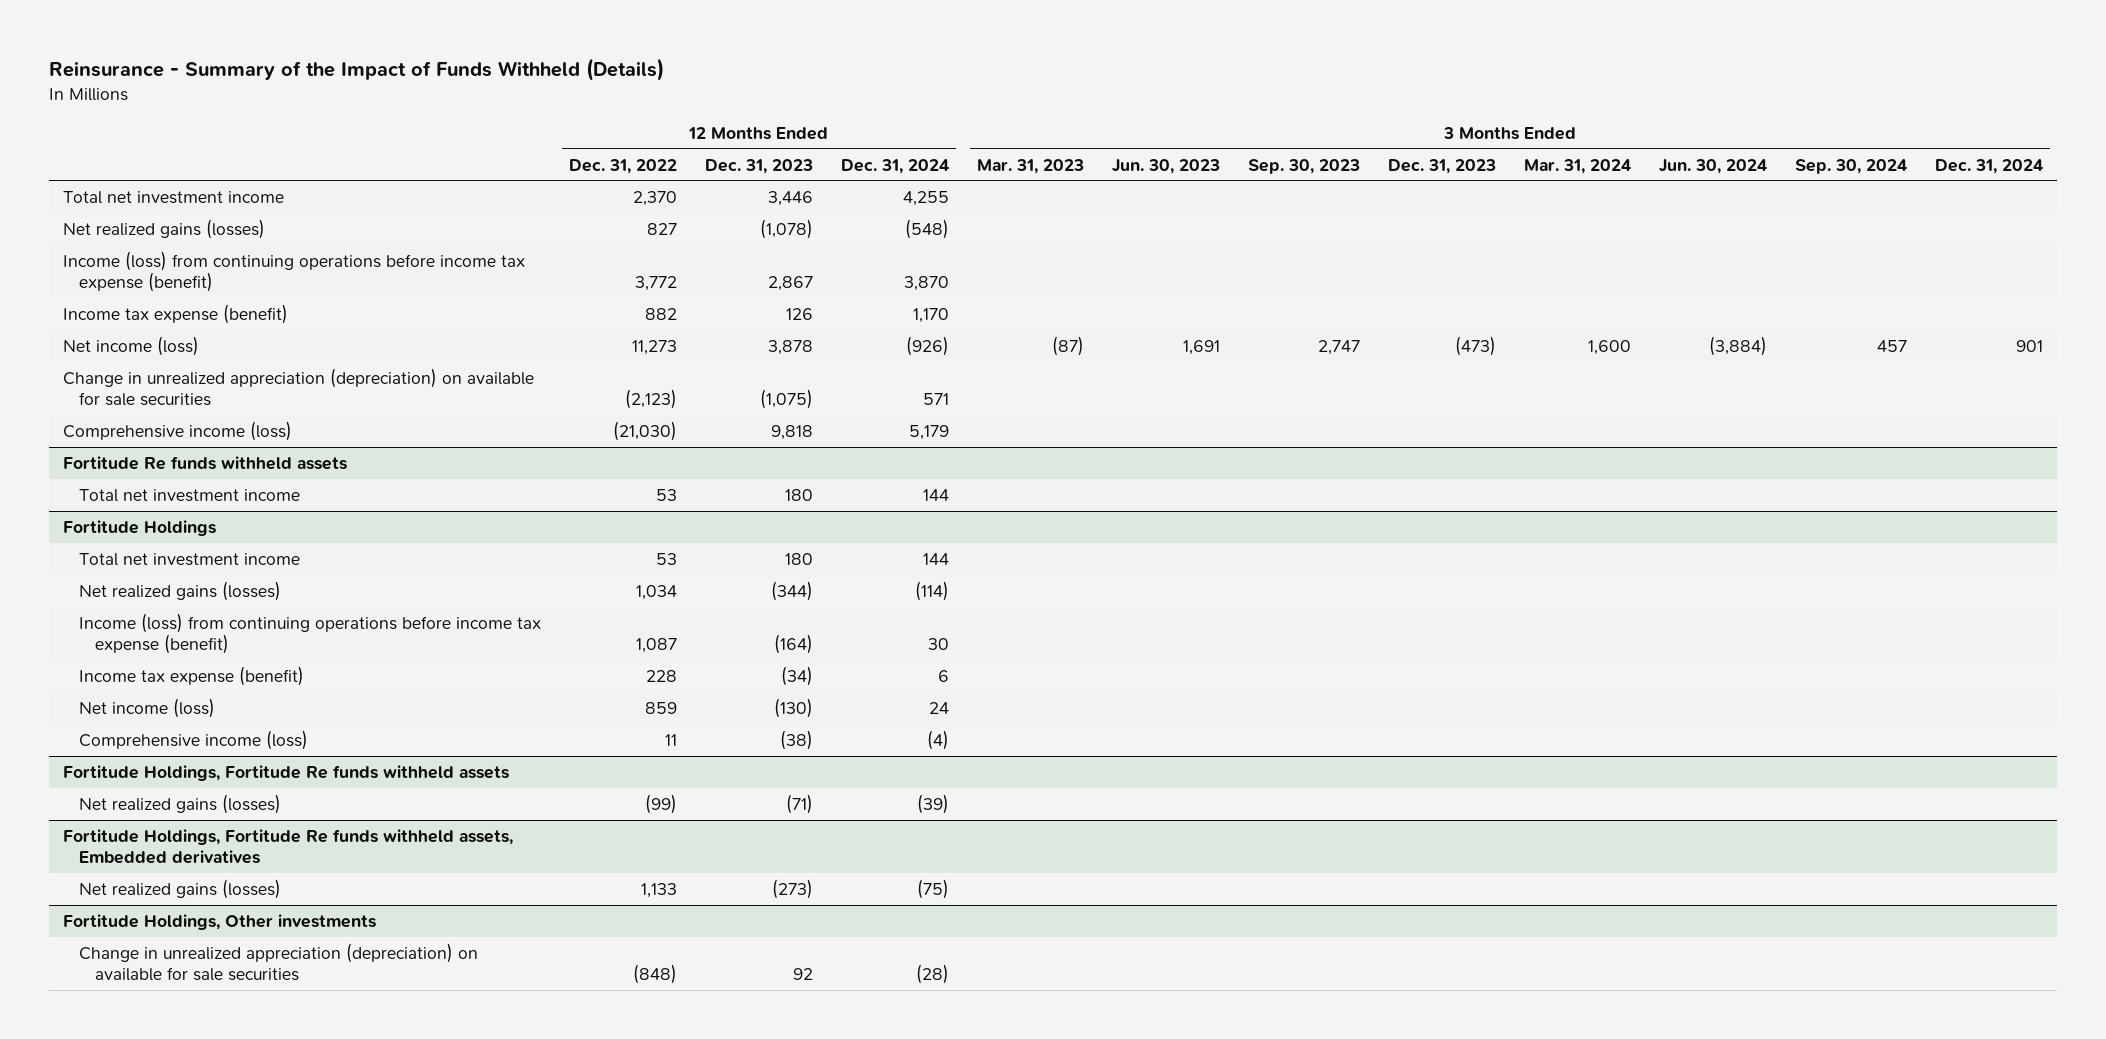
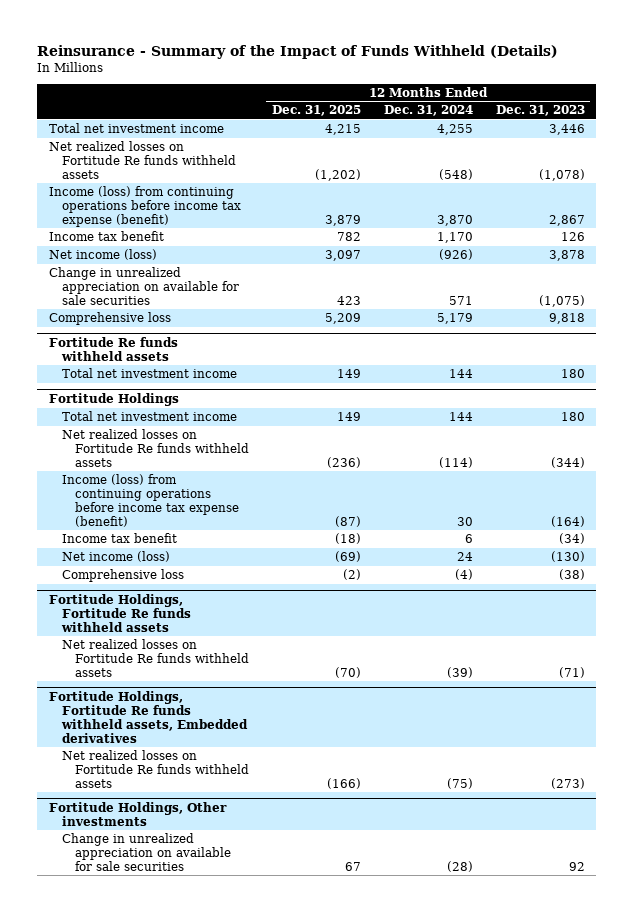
- | 12 Months Ended Dec. 31, 2022 | 12 Months Ended Dec. 31, 2023 | 12 Months Ended Dec. 31, 2024 | 3 Months Ended Mar. 31, 2023 | 3 Months Ended Jun. 30, 2023 | 3 Months Ended Sep. 30, 2023 | 3 Months Ended Dec. 31, 2023 | 3 Months Ended Mar. 31, 2024 | 3 Months Ended Jun. 30, 2024 | 3 Months Ended Sep. 30, 2024 | 3 Months Ended Dec. 31, 2024
+ | 12 Months Ended Dec. 31, 2025 | 12 Months Ended Dec. 31, 2024 | 12 Months Ended Dec. 31, 2023
- Net realized gains (losses) | 827 | (1,078) | (548) | | | | | | | |
+ Net realized losses on Fortitude Re funds withheld assets | (1,202) | (548) | (1,078)
- Income tax expense (benefit) | 882 | 126 | 1,170 | | | | | | | |
+ Income tax benefit | 782 | 1,170 | 126
- Change in unrealized appreciation (depreciation) on available for sale securities | (2,123) | (1,075) | 571 | | | | | | | |
- Comprehensive income (loss) | (21,030) | 9,818 | 5,179 | | | | | | | |
+ Change in unrealized appreciation on available for sale securities | 423 | 571 | (1,075)
+ Comprehensive loss | 5,209 | 5,179 | 9,818
@ Fortitude Holdings
- Net realized gains (losses) | 1,034 | (344) | (114) | | | | | | | |
+ Net realized losses on Fortitude Re funds withheld assets | (236) | (114) | (344)
- Income tax expense (benefit) | 228 | (34) | 6 | | | | | | | |
+ Income tax benefit | (18) | 6 | (34)
- Comprehensive income (loss) | 11 | (38) | (4) | | | | | | | |
+ Comprehensive loss | (2) | (4) | (38)
@ Fortitude Holdings, Fortitude Re funds withheld assets
- Net realized gains (losses) | (99) | (71) | (39) | | | | | | | |
+ Net realized losses on Fortitude Re funds withheld assets | (70) | (39) | (71)
@ Fortitude Holdings, Fortitude Re funds withheld assets, Embedded derivatives
- Net realized gains (losses) | 1,133 | (273) | (75) | | | | | | | |
+ Net realized losses on Fortitude Re funds withheld assets | (166) | (75) | (273)
@ Fortitude Holdings, Other investments
- Change in unrealized appreciation (depreciation) on available for sale securities | (848) | 92 | (28) | | | | | | | |
+ Change in unrealized appreciation on available for sale securities | 67 | (28) | 92

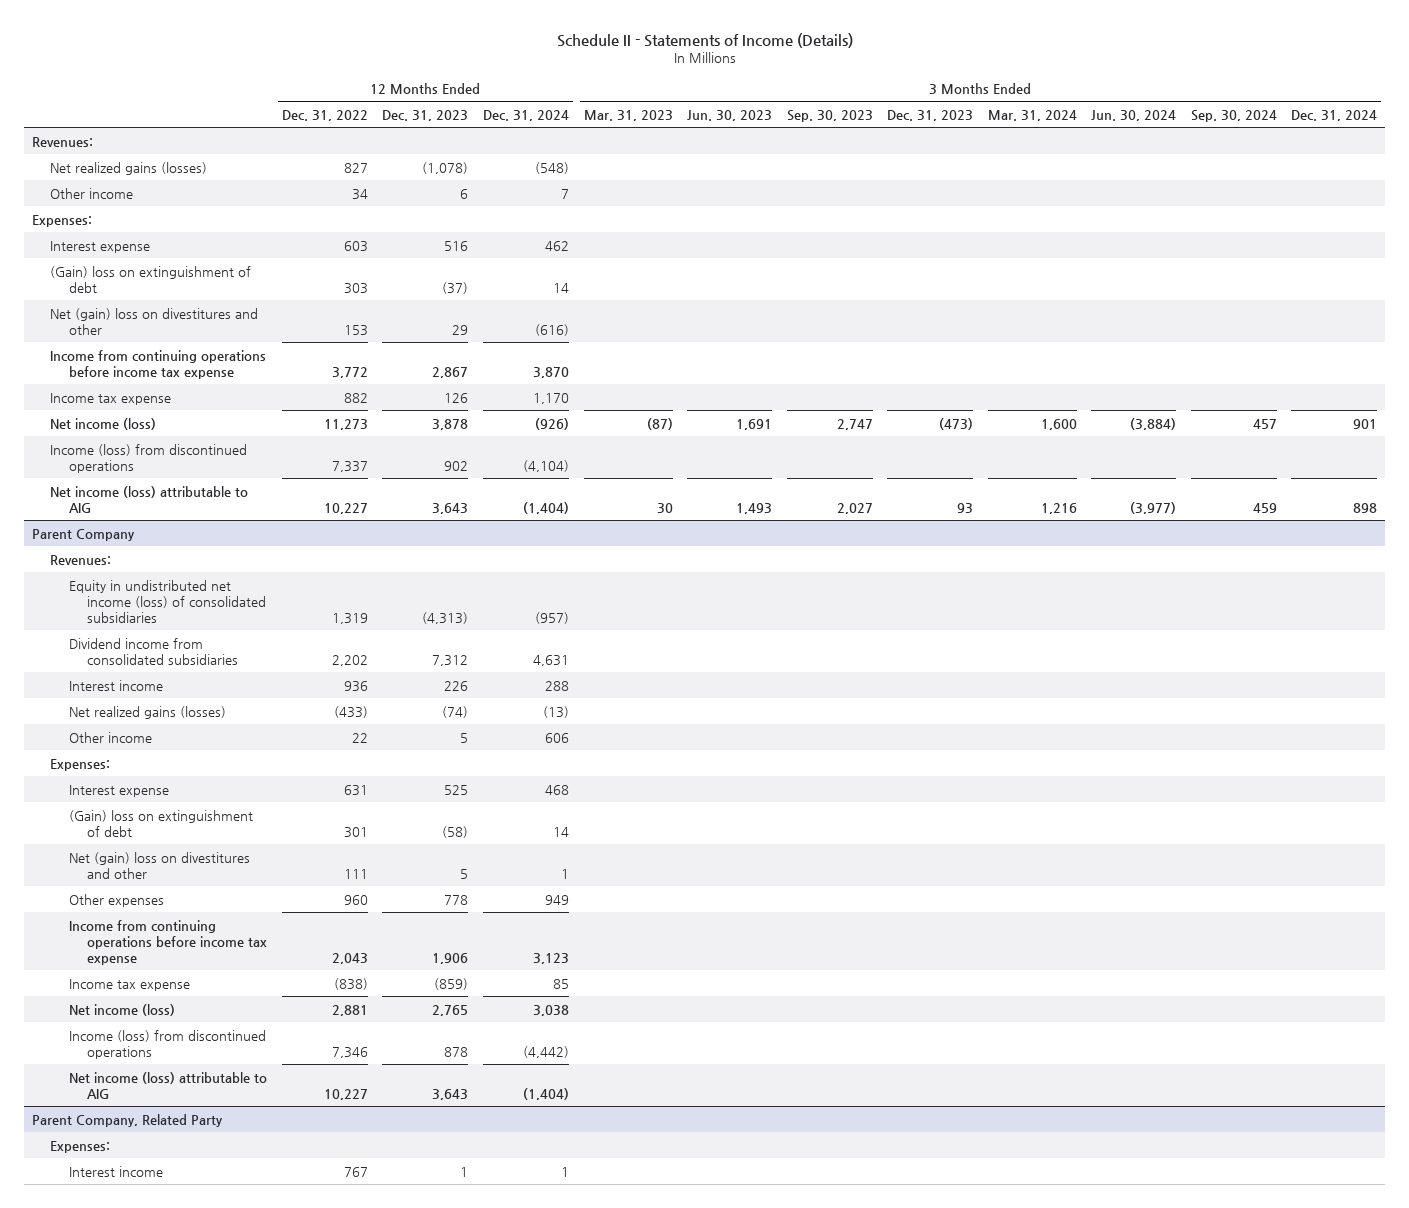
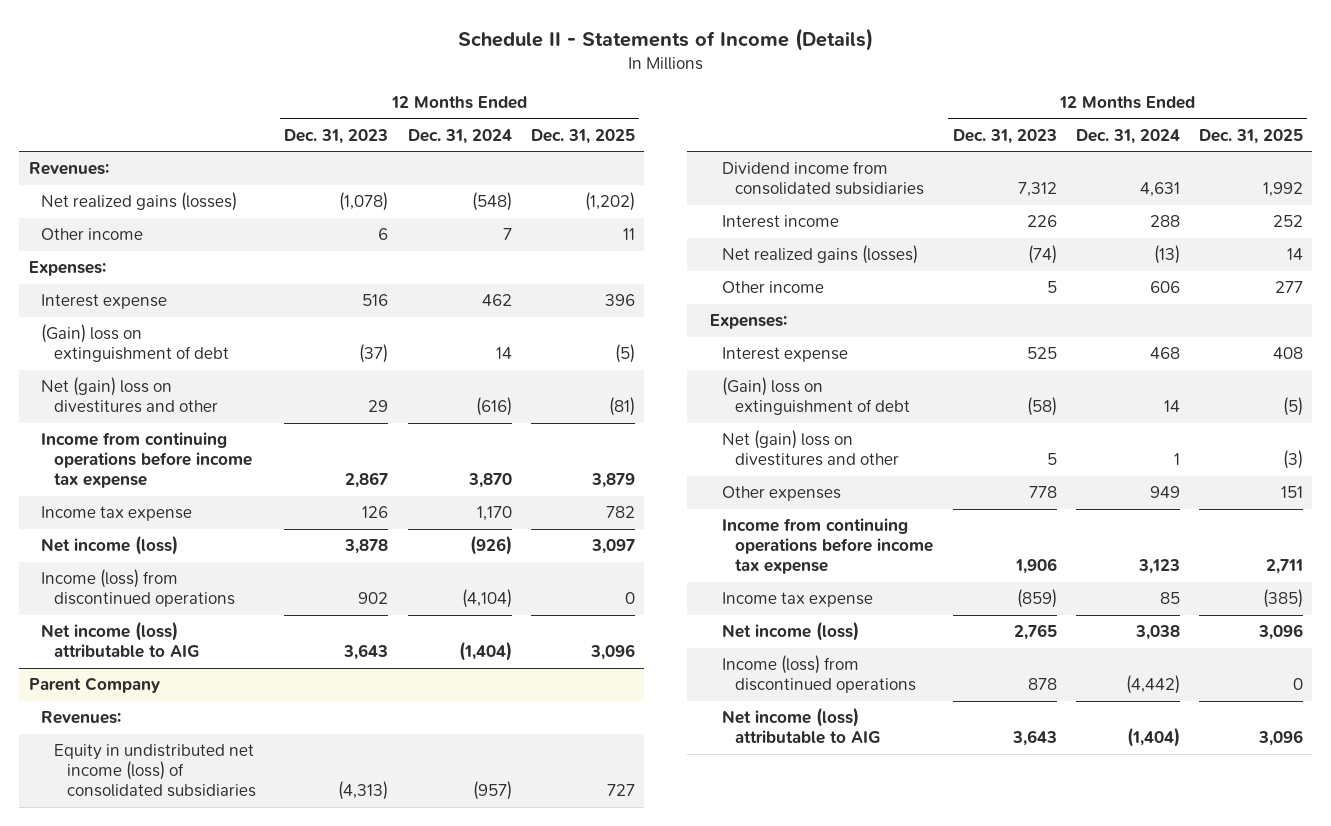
- | 12 Months Ended Dec. 31, 2022 | 12 Months Ended Dec. 31, 2023 | 12 Months Ended Dec. 31, 2024 | 3 Months Ended Mar. 31, 2023 | 3 Months Ended Jun. 30, 2023 | 3 Months Ended Sep. 30, 2023 | 3 Months Ended Dec. 31, 2023 | 3 Months Ended Mar. 31, 2024 | 3 Months Ended Jun. 30, 2024 | 3 Months Ended Sep. 30, 2024 | 3 Months Ended Dec. 31, 2024
+ | 12 Months Ended Dec. 31, 2023 | 12 Months Ended Dec. 31, 2024 | 12 Months Ended Dec. 31, 2025
- Parent Company, Related Party
- Expenses:
- Interest income | 767 | 1 | 1 | | | | | | | |

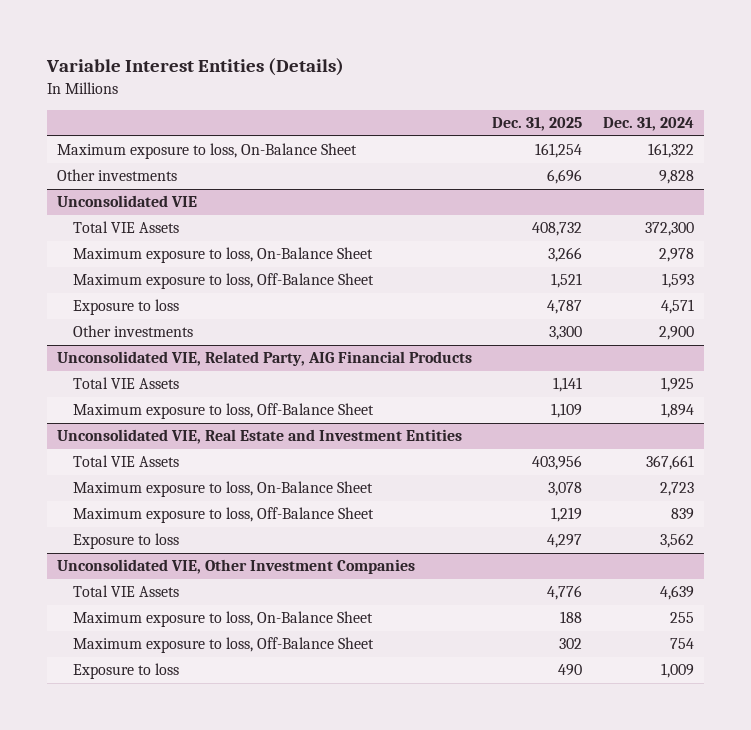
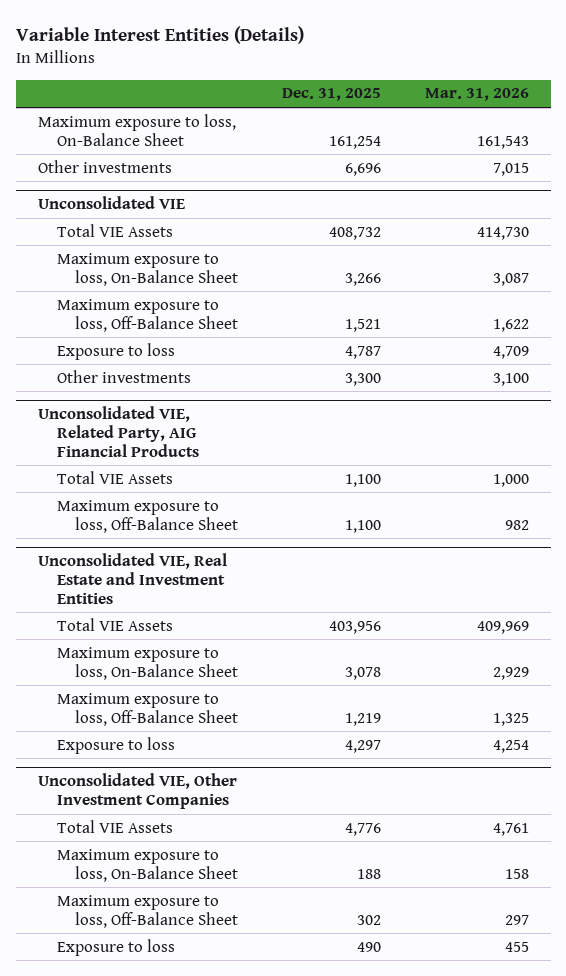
- | Dec. 31, 2025 | Dec. 31, 2024
+ | Dec. 31, 2025 | Mar. 31, 2026
@ Unconsolidated VIE, Related Party, AIG Financial Products
- Total VIE Assets | 1,141 | 1,925
- Maximum exposure to loss, Off-Balance Sheet | 1,109 | 1,894
+ Total VIE Assets | 1,100 | 1,000
+ Maximum exposure to loss, Off-Balance Sheet | 1,100 | 982

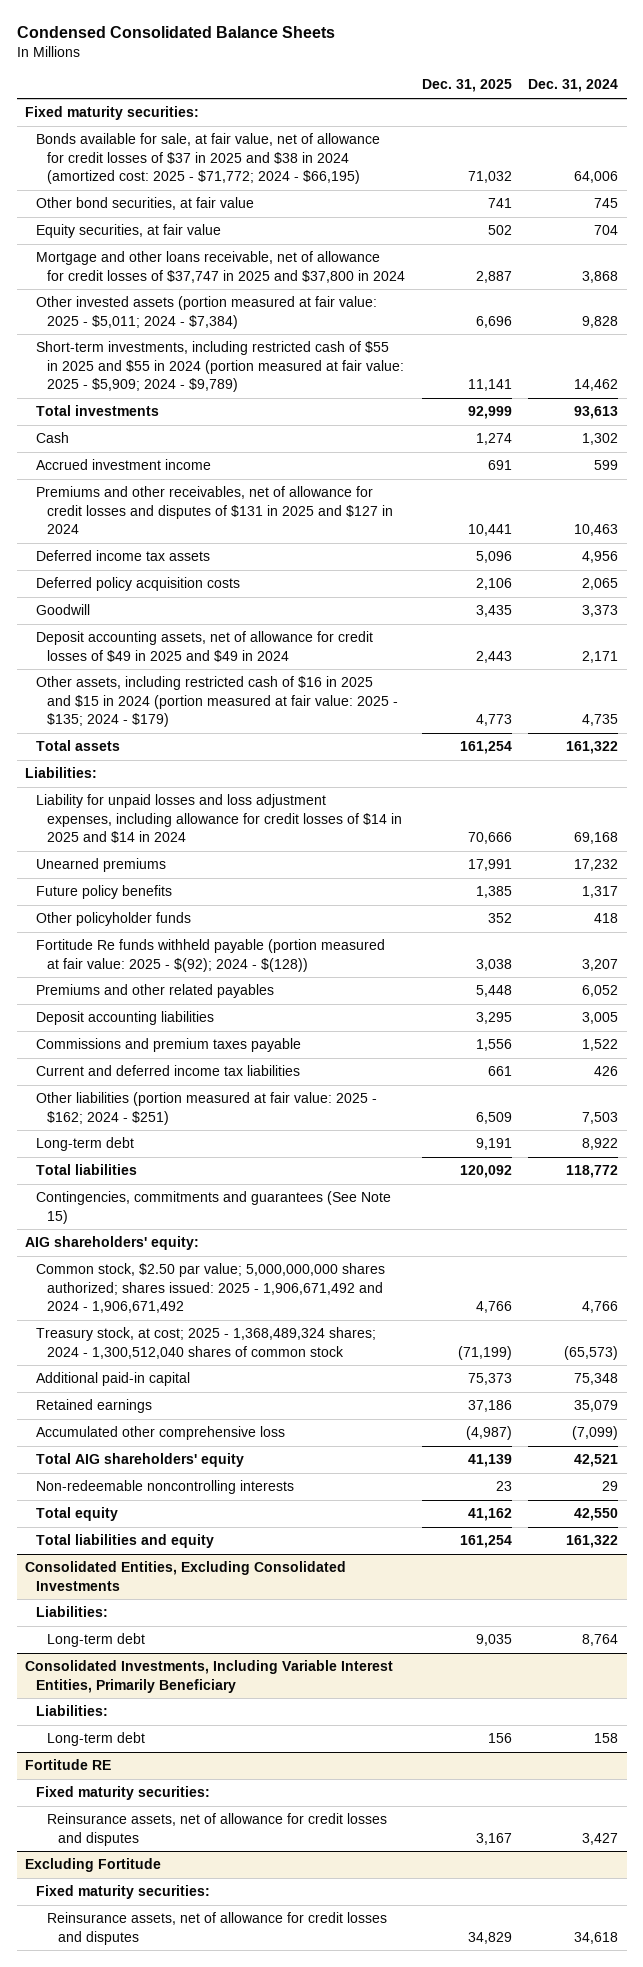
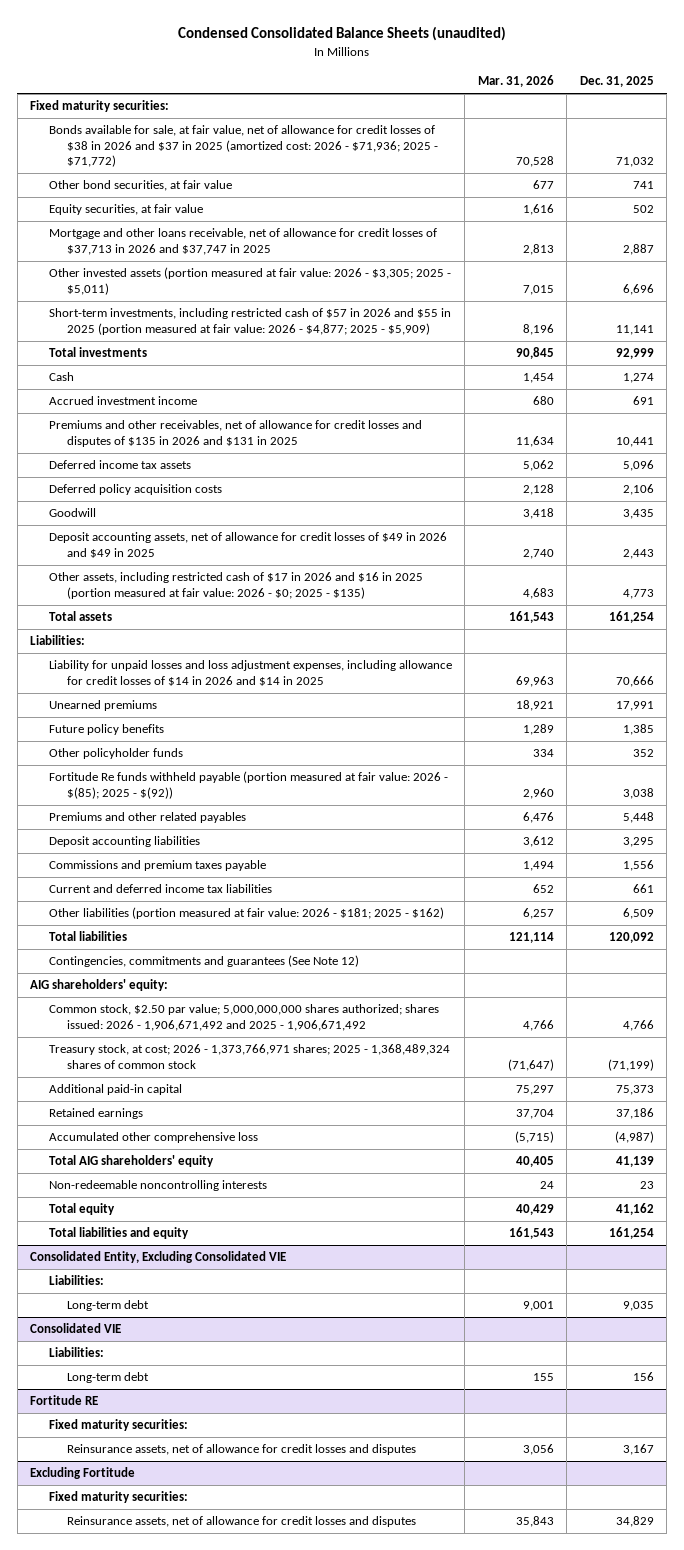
- Condensed Consolidated Balance Sheets
+ Condensed Consolidated Balance Sheets (unaudited)
- | Dec. 31, 2025 | Dec. 31, 2024
+ | Mar. 31, 2026 | Dec. 31, 2025
- Bonds available for sale, at fair value, net of allowance for credit losses of $37 in 2025 and $38 in 2024 (amortized cost: 2025 - $71,772; 2024 - $66,195) | 71,032 | 64,006
+ Bonds available for sale, at fair value, net of allowance for credit losses of $38 in 2026 and $37 in 2025 (amortized cost: 2026 - $71,936; 2025 - $71,772) | 70,528 | 71,032
- Mortgage and other loans receivable, net of allowance for credit losses of $37,747 in 2025 and $37,800 in 2024 | 2,887 | 3,868
- Other invested assets (portion measured at fair value: 2025 - $5,011; 2024 - $7,384) | 6,696 | 9,828
- Short-term investments, including restricted cash of $55 in 2025 and $55 in 2024 (portion measured at fair value: 2025 - $5,909; 2024 - $9,789) | 11,141 | 14,462
+ Mortgage and other loans receivable, net of allowance for credit losses of $37,713 in 2026 and $37,747 in 2025 | 2,813 | 2,887
+ Other invested assets (portion measured at fair value: 2026 - $3,305; 2025 - $5,011) | 7,015 | 6,696
+ Short-term investments, including restricted cash of $57 in 2026 and $55 in 2025 (portion measured at fair value: 2026 - $4,877; 2025 - $5,909) | 8,196 | 11,141
- Premiums and other receivables, net of allowance for credit losses and disputes of $131 in 2025 and $127 in 2024 | 10,441 | 10,463
+ Premiums and other receivables, net of allowance for credit losses and disputes of $135 in 2026 and $131 in 2025 | 11,634 | 10,441
- Deposit accounting assets, net of allowance for credit losses of $49 in 2025 and $49 in 2024 | 2,443 | 2,171
- Other assets, including restricted cash of $16 in 2025 and $15 in 2024 (portion measured at fair value: 2025 - $135; 2024 - $179) | 4,773 | 4,735
+ Deposit accounting assets, net of allowance for credit losses of $49 in 2026 and $49 in 2025 | 2,740 | 2,443
+ Other assets, including restricted cash of $17 in 2026 and $16 in 2025 (portion measured at fair value: 2026 - $0; 2025 - $135) | 4,683 | 4,773
- Liability for unpaid losses and loss adjustment expenses, including allowance for credit losses of $14 in 2025 and $14 in 2024 | 70,666 | 69,168
+ Liability for unpaid losses and loss adjustment expenses, including allowance for credit losses of $14 in 2026 and $14 in 2025 | 69,963 | 70,666
- Fortitude Re funds withheld payable (portion measured at fair value: 2025 - $(92); 2024 - $(128)) | 3,038 | 3,207
+ Fortitude Re funds withheld payable (portion measured at fair value: 2026 - $(85); 2025 - $(92)) | 2,960 | 3,038
- Other liabilities (portion measured at fair value: 2025 - $162; 2024 - $251) | 6,509 | 7,503
- Long-term debt | 9,191 | 8,922
+ Other liabilities (portion measured at fair value: 2026 - $181; 2025 - $162) | 6,257 | 6,509
- Contingencies, commitments and guarantees (See Note 15)
+ Contingencies, commitments and guarantees (See Note 12)
- Common stock, $2.50 par value; 5,000,000,000 shares authorized; shares issued: 2025 - 1,906,671,492 and 2024 - 1,906,671,492 | 4,766 | 4,766
- Treasury stock, at cost; 2025 - 1,368,489,324 shares; 2024 - 1,300,512,040 shares of common stock | (71,199) | (65,573)
+ Common stock, $2.50 par value; 5,000,000,000 shares authorized; shares issued: 2026 - 1,906,671,492 and 2025 - 1,906,671,492 | 4,766 | 4,766
+ Treasury stock, at cost; 2026 - 1,373,766,971 shares; 2025 - 1,368,489,324 shares of common stock | (71,647) | (71,199)
- Consolidated Entities, Excluding Consolidated Investments
+ Consolidated Entity, Excluding Consolidated VIE
- Consolidated Investments, Including Variable Interest Entities, Primarily Beneficiary
+ Consolidated VIE

